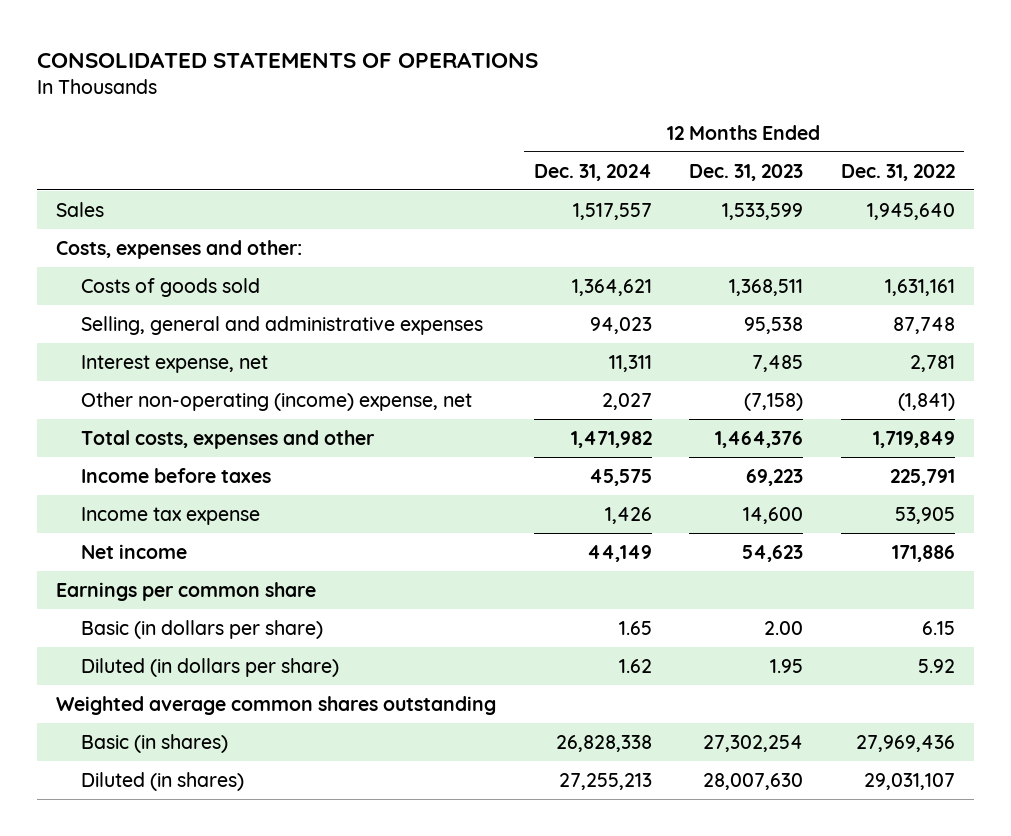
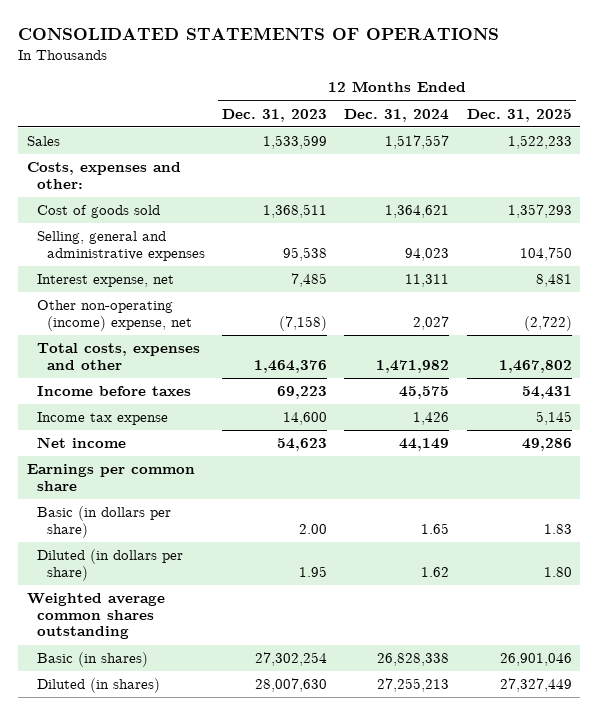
- | 12 Months Ended Dec. 31, 2024 | 12 Months Ended Dec. 31, 2023 | 12 Months Ended Dec. 31, 2022
+ | 12 Months Ended Dec. 31, 2023 | 12 Months Ended Dec. 31, 2024 | 12 Months Ended Dec. 31, 2025
- Costs of goods sold | 1,364,621 | 1,368,511 | 1,631,161
+ Cost of goods sold | 1,368,511 | 1,364,621 | 1,357,293

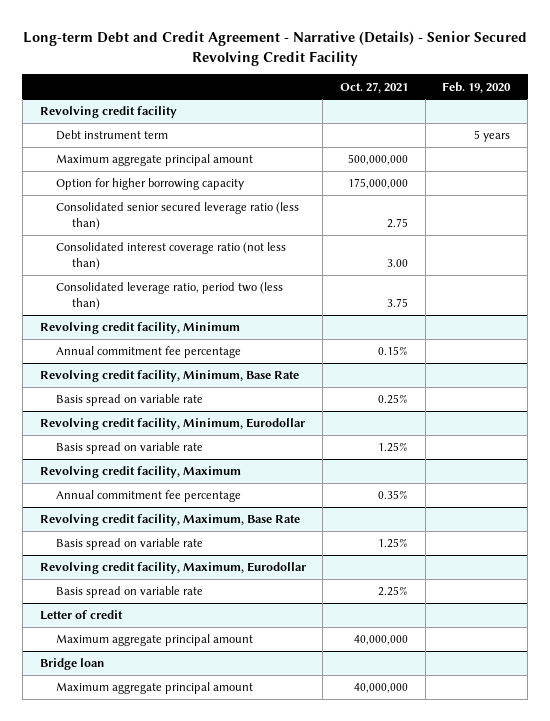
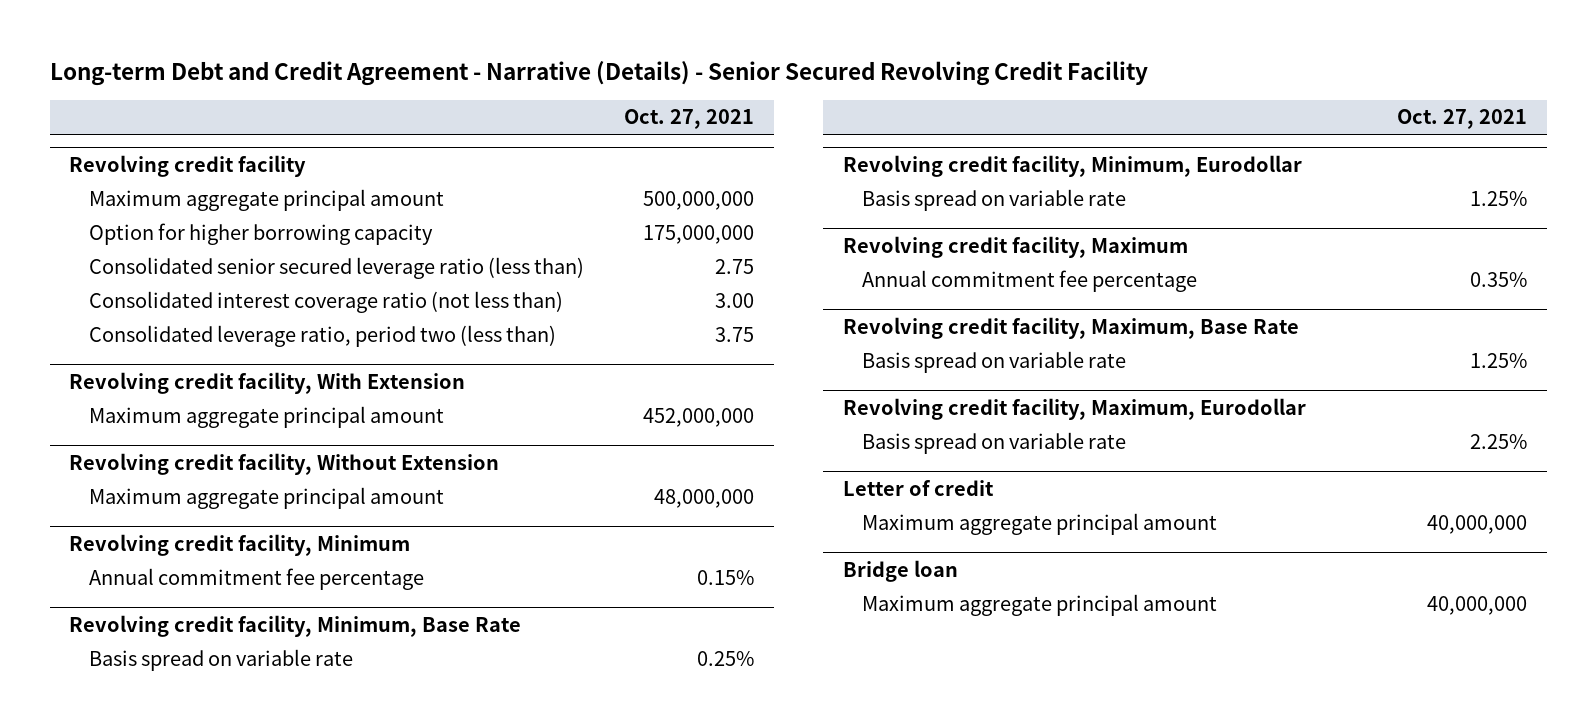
- | Oct. 27, 2021 | Feb. 19, 2020
+ | Oct. 27, 2021
@ Revolving credit facility
- Debt instrument term | | 5 years
+ Revolving credit facility, With Extension
+ Maximum aggregate principal amount | 452,000,000
+ Revolving credit facility, Without Extension
+ Maximum aggregate principal amount | 48,000,000

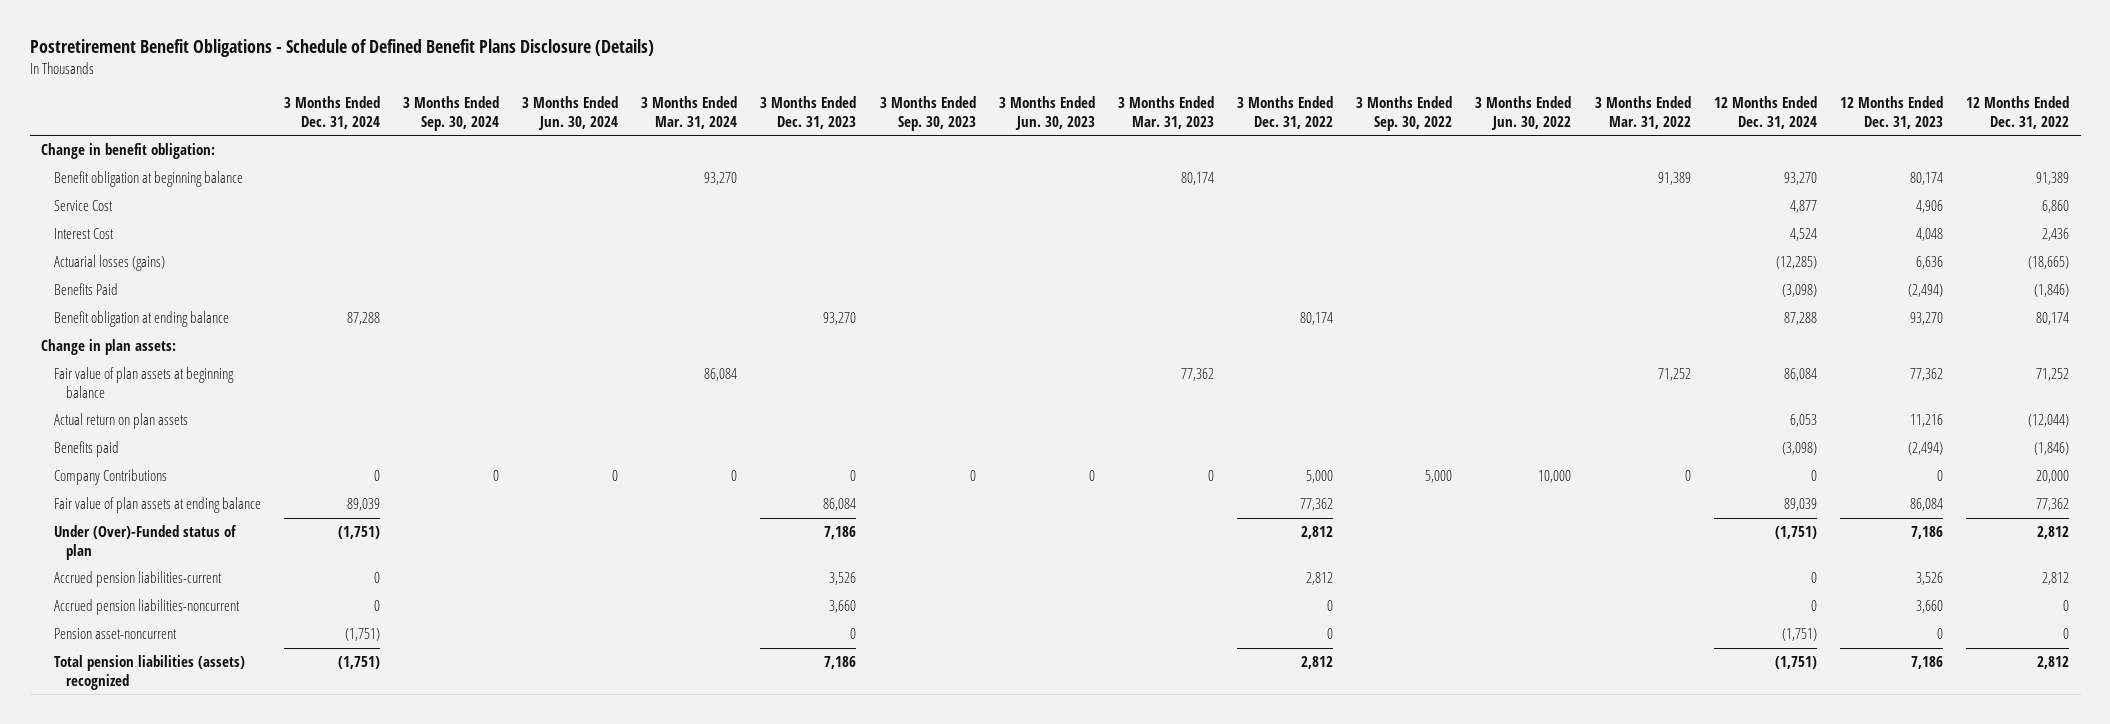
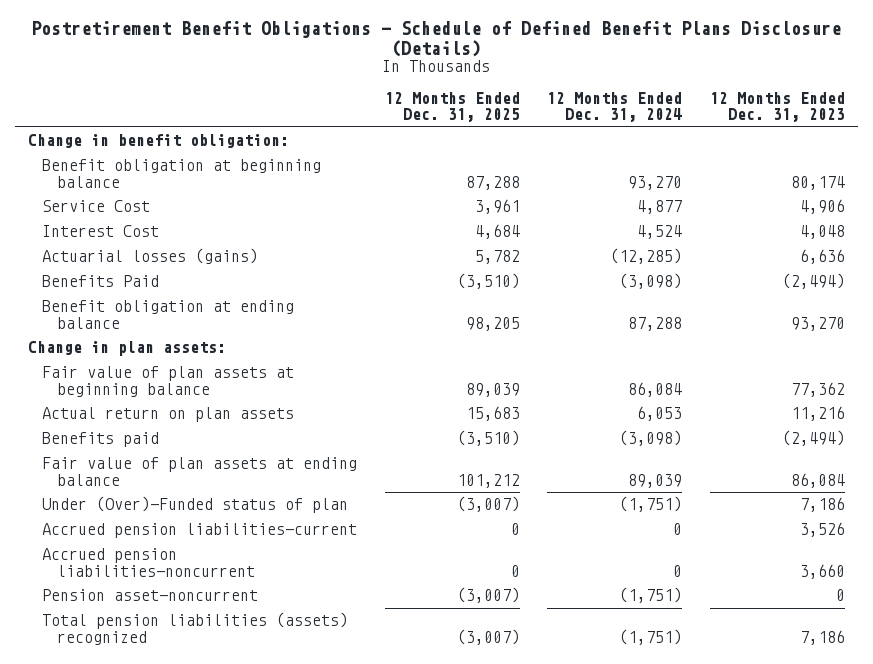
- | 3 Months Ended Dec. 31, 2024 | 3 Months Ended Sep. 30, 2024 | 3 Months Ended Jun. 30, 2024 | 3 Months Ended Mar. 31, 2024 | 3 Months Ended Dec. 31, 2023 | 3 Months Ended Sep. 30, 2023 | 3 Months Ended Jun. 30, 2023 | 3 Months Ended Mar. 31, 2023 | 3 Months Ended Dec. 31, 2022 | 3 Months Ended Sep. 30, 2022 | 3 Months Ended Jun. 30, 2022 | 3 Months Ended Mar. 31, 2022 | 12 Months Ended Dec. 31, 2024 | 12 Months Ended Dec. 31, 2023 | 12 Months Ended Dec. 31, 2022
+ | 12 Months Ended Dec. 31, 2025 | 12 Months Ended Dec. 31, 2024 | 12 Months Ended Dec. 31, 2023
- Company Contributions | 0 | 0 | 0 | 0 | 0 | 0 | 0 | 0 | 5,000 | 5,000 | 10,000 | 0 | 0 | 0 | 20,000

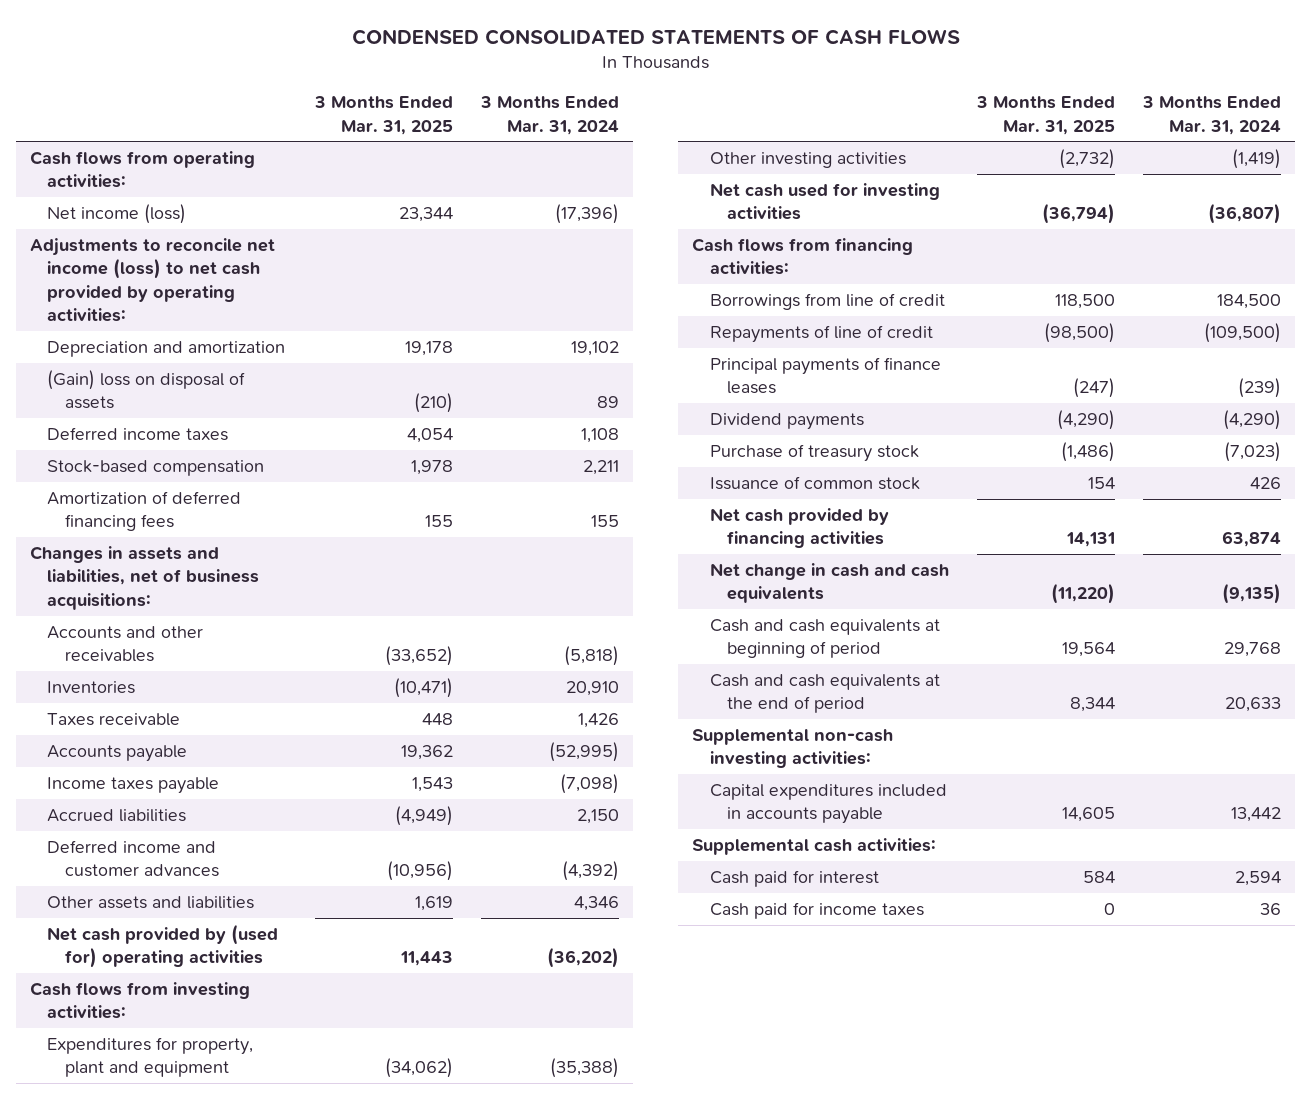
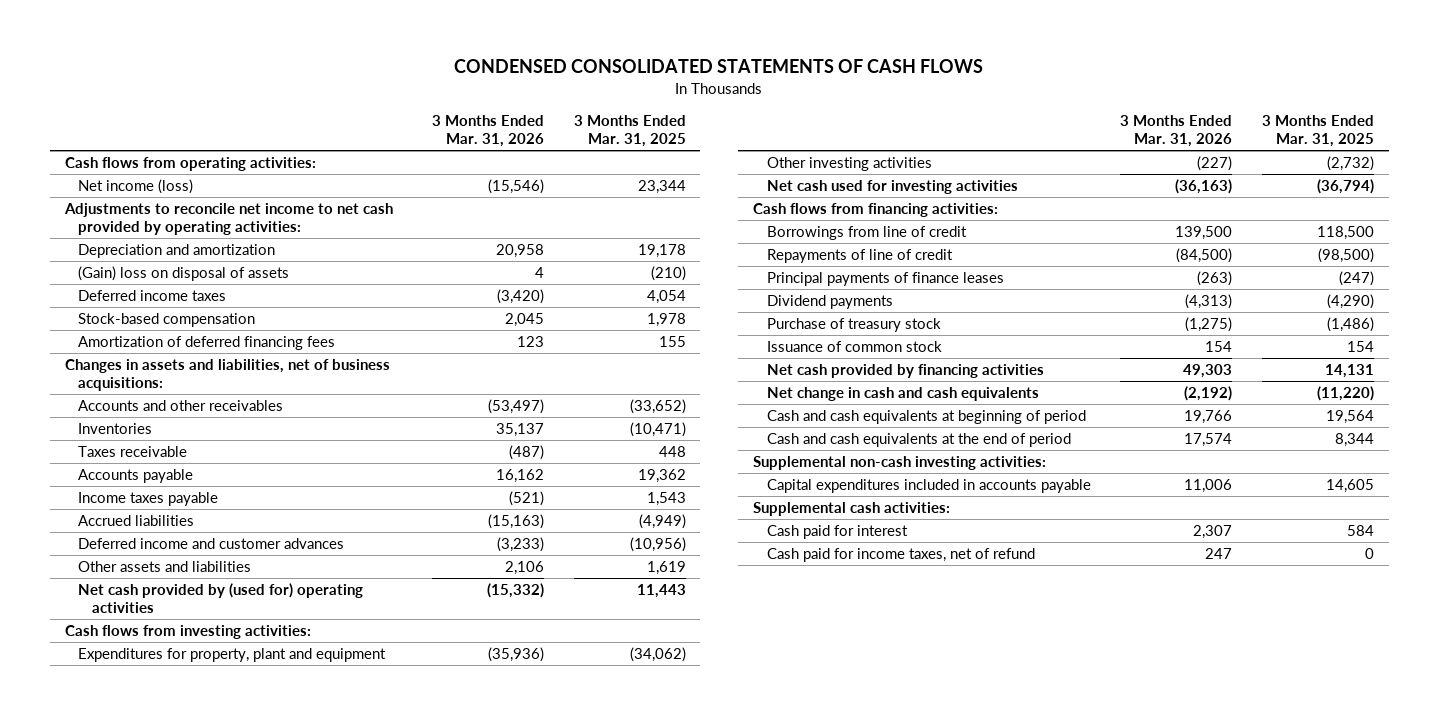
- | 3 Months Ended Mar. 31, 2025 | 3 Months Ended Mar. 31, 2024
+ | 3 Months Ended Mar. 31, 2026 | 3 Months Ended Mar. 31, 2025
- Adjustments to reconcile net income (loss) to net cash provided by operating activities:
+ Adjustments to reconcile net income to net cash provided by operating activities:
- Cash paid for income taxes | 0 | 36
+ Cash paid for income taxes, net of refund | 247 | 0

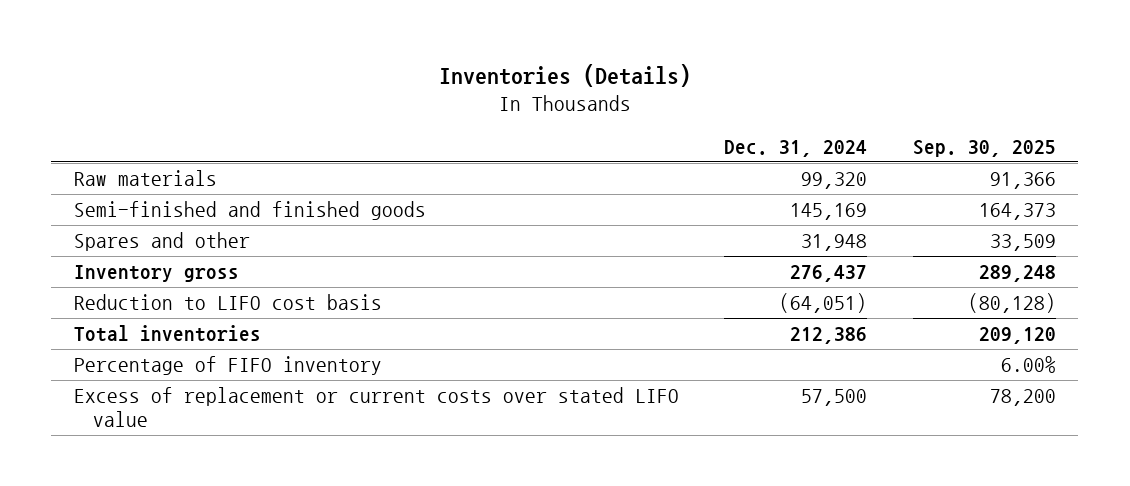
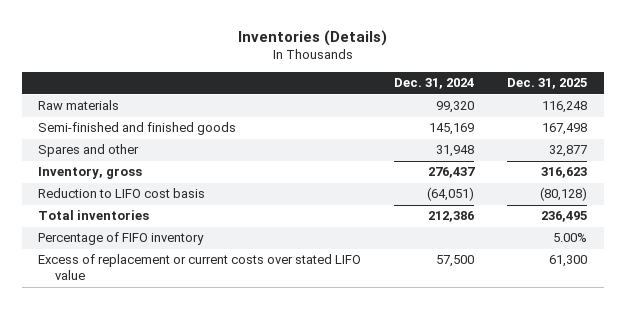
- | Dec. 31, 2024 | Sep. 30, 2025
+ | Dec. 31, 2024 | Dec. 31, 2025
- Inventory gross | 276,437 | 289,248
+ Inventory, gross | 276,437 | 316,623

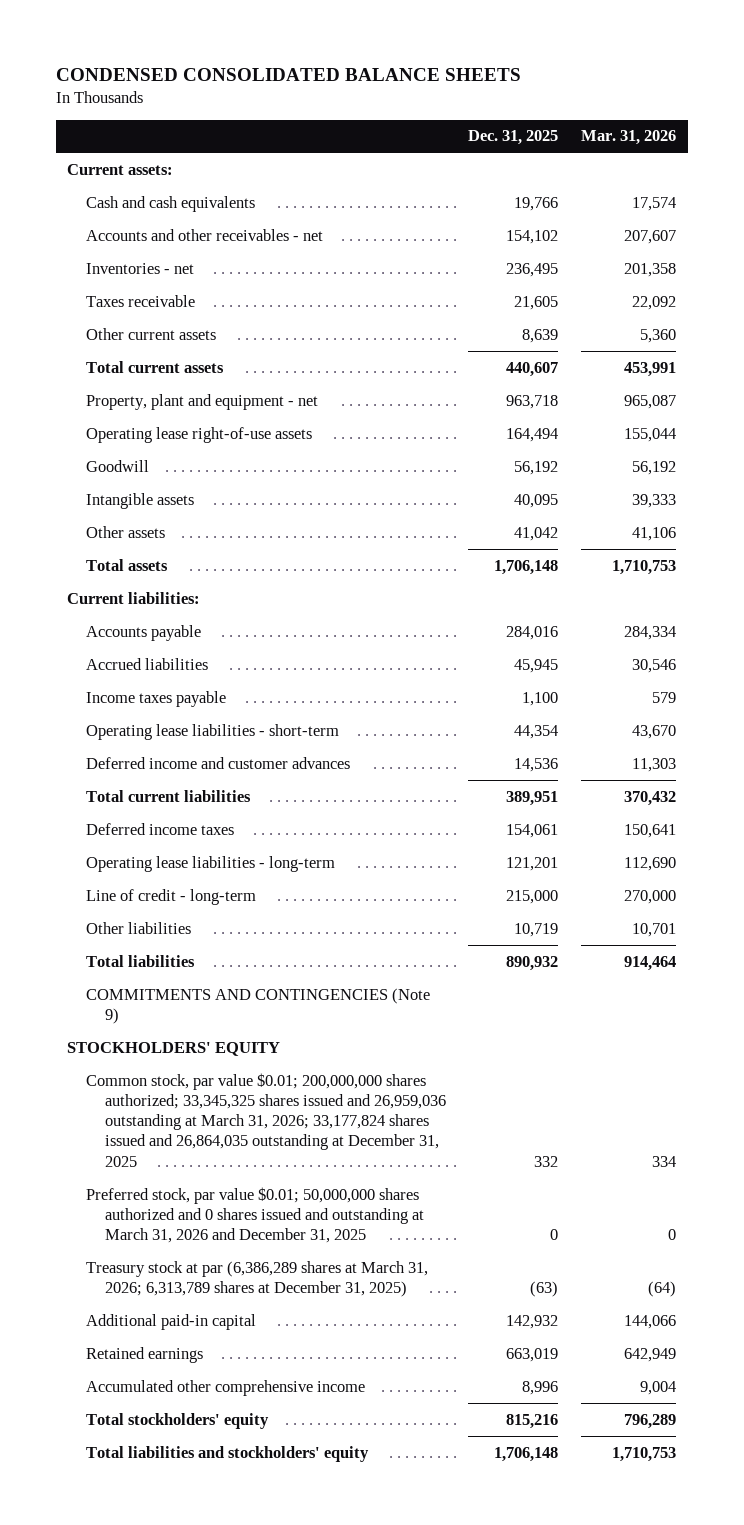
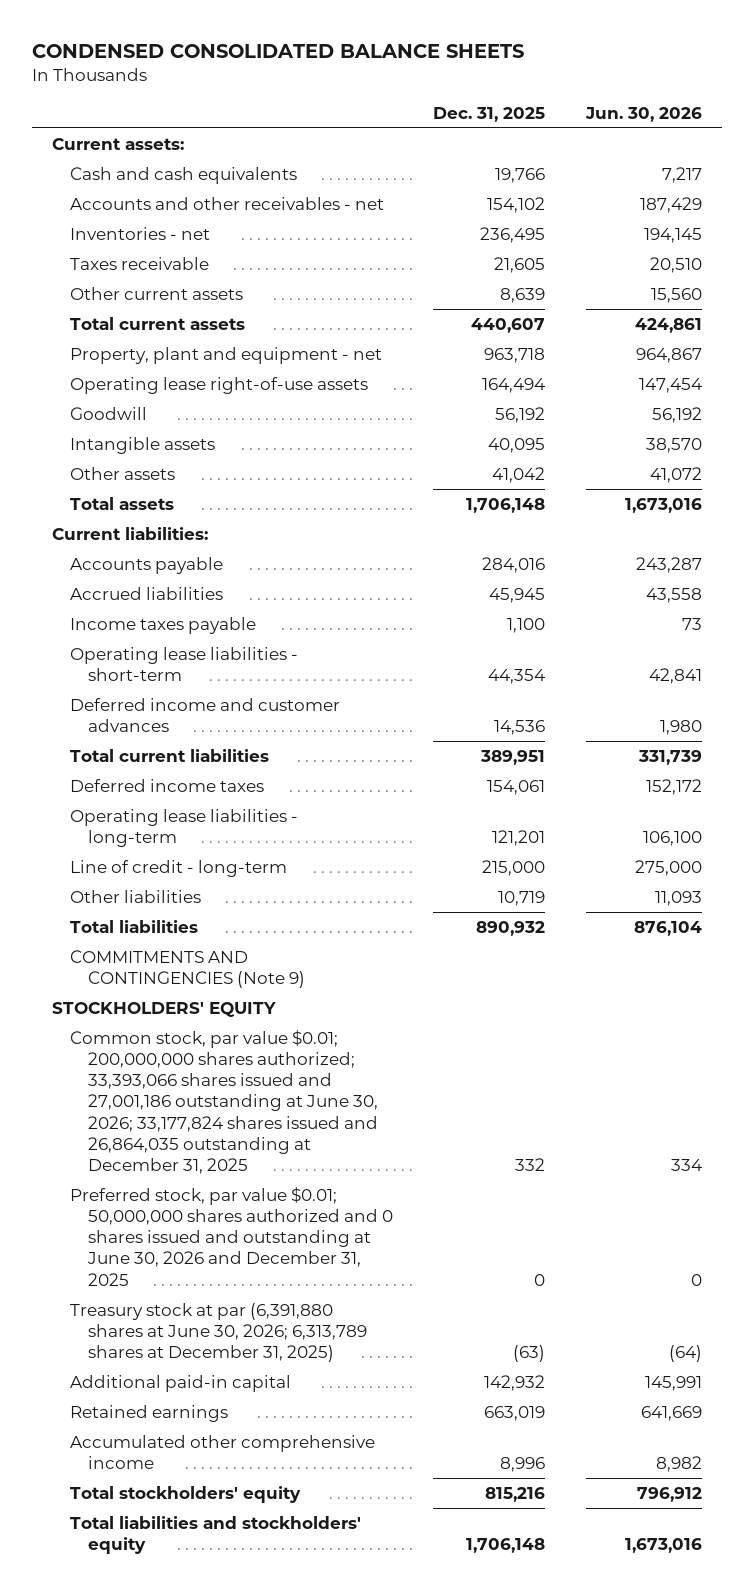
- | Dec. 31, 2025 | Mar. 31, 2026
+ | Dec. 31, 2025 | Jun. 30, 2026
- Common stock, par value $0.01; 200,000,000 shares authorized; 33,345,325 shares issued and 26,959,036 outstanding at March 31, 2026; 33,177,824 shares issued and 26,864,035 outstanding at December 31, 2025 | 332 | 334
- Preferred stock, par value $0.01; 50,000,000 shares authorized and 0 shares issued and outstanding at March 31, 2026 and December 31, 2025 | 0 | 0
- Treasury stock at par (6,386,289 shares at March 31, 2026; 6,313,789 shares at December 31, 2025) | (63) | (64)
+ Common stock, par value $0.01; 200,000,000 shares authorized; 33,393,066 shares issued and 27,001,186 outstanding at June 30, 2026; 33,177,824 shares issued and 26,864,035 outstanding at December 31, 2025 | 332 | 334
+ Preferred stock, par value $0.01; 50,000,000 shares authorized and 0 shares issued and outstanding at June 30, 2026 and December 31, 2025 | 0 | 0
+ Treasury stock at par (6,391,880 shares at June 30, 2026; 6,313,789 shares at December 31, 2025) | (63) | (64)

